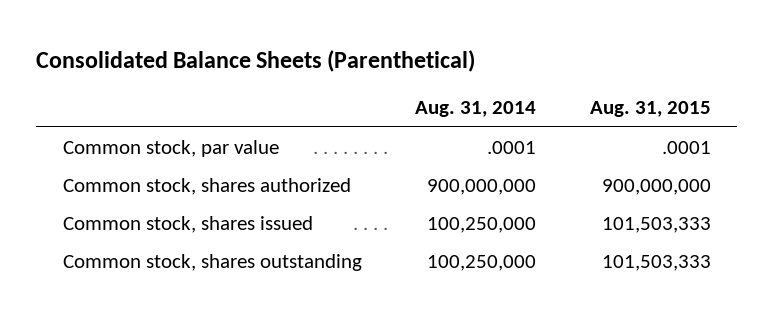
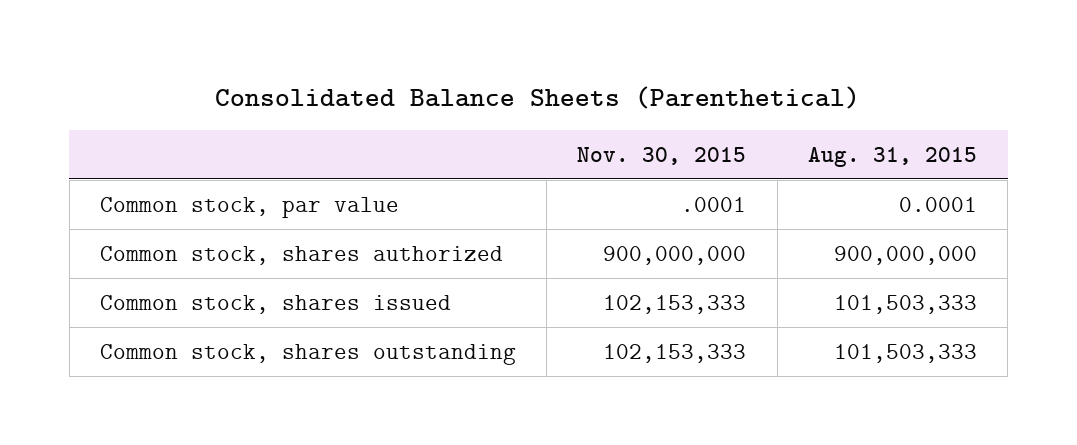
- | Aug. 31, 2014 | Aug. 31, 2015
+ | Nov. 30, 2015 | Aug. 31, 2015
- Common stock, par value | .0001 | .0001
+ Common stock, par value | .0001 | 0.0001

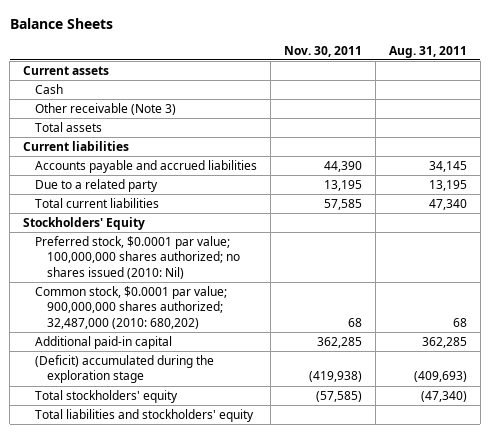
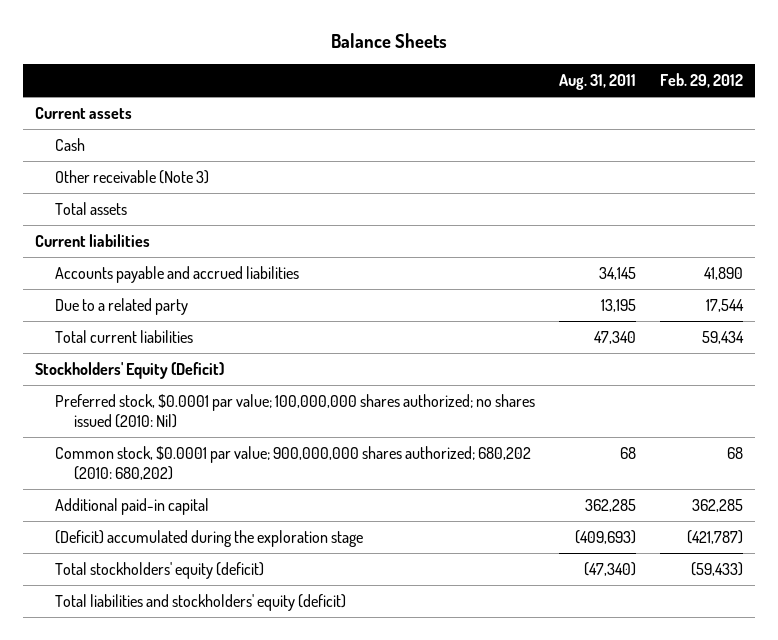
- | Nov. 30, 2011 | Aug. 31, 2011
+ | Aug. 31, 2011 | Feb. 29, 2012
- Stockholders' Equity
+ Stockholders' Equity (Deficit)
- Common stock, $0.0001 par value; 900,000,000 shares authorized; 32,487,000 (2010: 680,202) | 68 | 68
+ Common stock, $0.0001 par value; 900,000,000 shares authorized; 680,202 (2010: 680,202) | 68 | 68
- Total stockholders' equity | (57,585) | (47,340)
- Total liabilities and stockholders' equity
+ Total stockholders' equity (deficit) | (47,340) | (59,433)
+ Total liabilities and stockholders' equity (deficit)

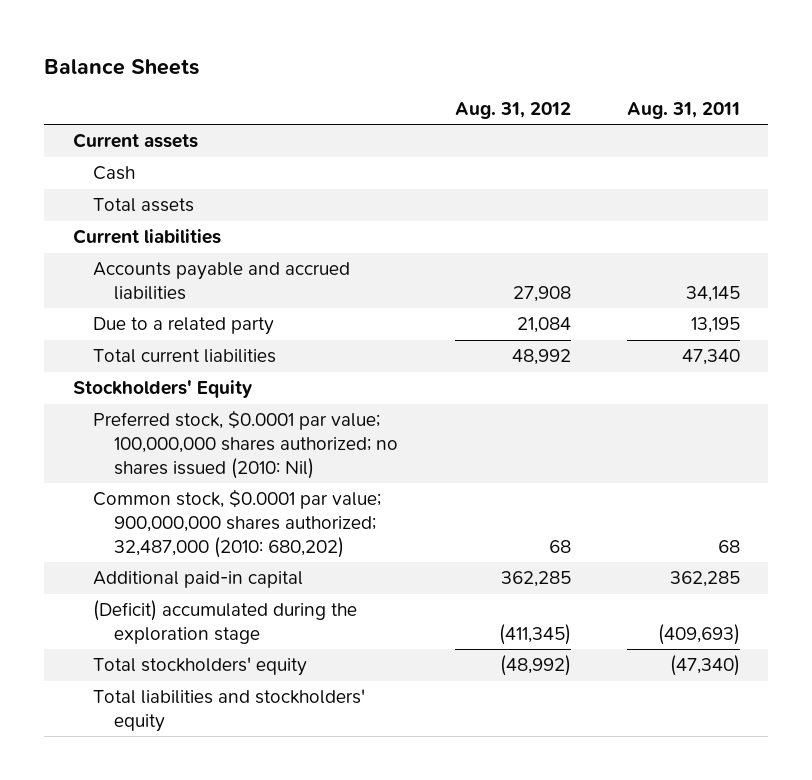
- | Aug. 31, 2011 | Feb. 29, 2012
+ | Aug. 31, 2012 | Aug. 31, 2011
- Other receivable (Note 3)
- Stockholders' Equity (Deficit)
+ Stockholders' Equity
- Common stock, $0.0001 par value; 900,000,000 shares authorized; 680,202 (2010: 680,202) | 68 | 68
+ Common stock, $0.0001 par value; 900,000,000 shares authorized; 32,487,000 (2010: 680,202) | 68 | 68
- Total stockholders' equity (deficit) | (47,340) | (59,433)
- Total liabilities and stockholders' equity (deficit)
+ Total stockholders' equity | (48,992) | (47,340)
+ Total liabilities and stockholders' equity

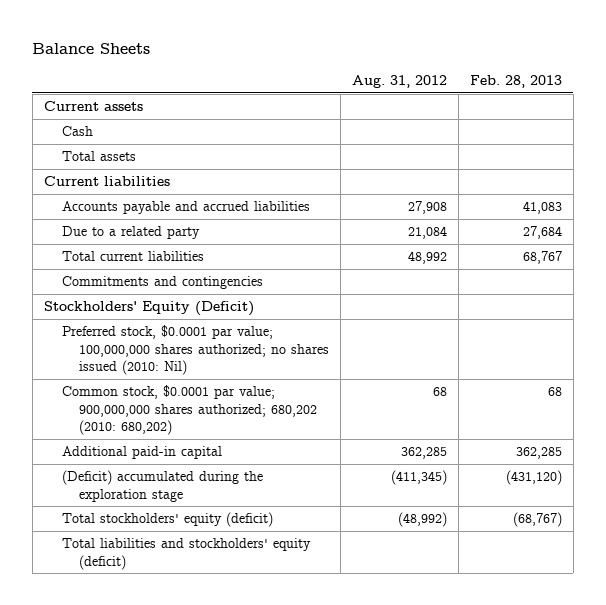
- | Aug. 31, 2012 | Aug. 31, 2011
+ | Aug. 31, 2012 | Feb. 28, 2013
- Stockholders' Equity
+ Commitments and contingencies
+ Stockholders' Equity (Deficit)
- Common stock, $0.0001 par value; 900,000,000 shares authorized; 32,487,000 (2010: 680,202) | 68 | 68
+ Common stock, $0.0001 par value; 900,000,000 shares authorized; 680,202 (2010: 680,202) | 68 | 68
- Total stockholders' equity | (48,992) | (47,340)
- Total liabilities and stockholders' equity
+ Total stockholders' equity (deficit) | (48,992) | (68,767)
+ Total liabilities and stockholders' equity (deficit)

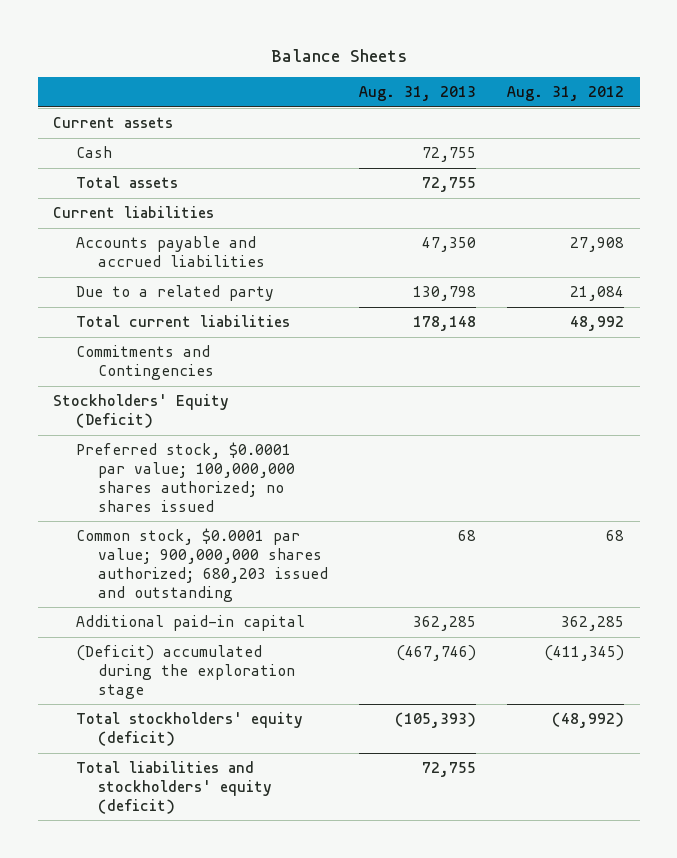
- | Aug. 31, 2012 | Feb. 28, 2013
+ | Aug. 31, 2013 | Aug. 31, 2012
- Commitments and contingencies
+ Commitments and Contingencies
- Preferred stock, $0.0001 par value; 100,000,000 shares authorized; no shares issued (2010: Nil)
- Common stock, $0.0001 par value; 900,000,000 shares authorized; 680,202 (2010: 680,202) | 68 | 68
+ Preferred stock, $0.0001 par value; 100,000,000 shares authorized; no shares issued
+ Common stock, $0.0001 par value; 900,000,000 shares authorized; 680,203 issued and outstanding | 68 | 68

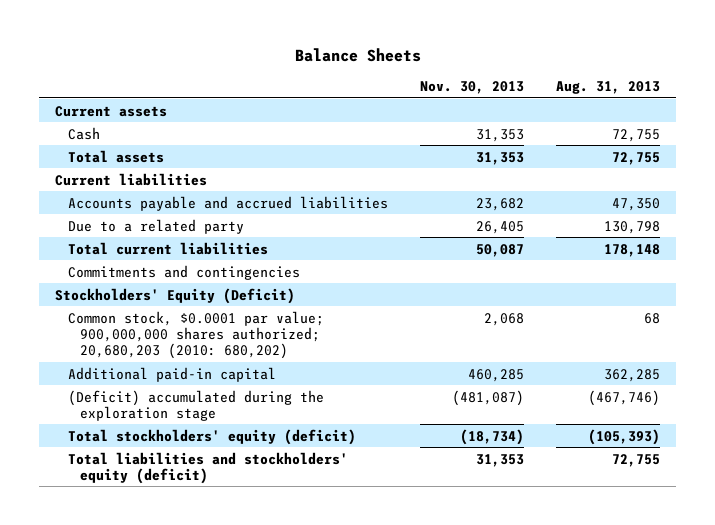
- | Aug. 31, 2013 | Aug. 31, 2012
+ | Nov. 30, 2013 | Aug. 31, 2013
- Commitments and Contingencies
+ Commitments and contingencies
- Preferred stock, $0.0001 par value; 100,000,000 shares authorized; no shares issued
- Common stock, $0.0001 par value; 900,000,000 shares authorized; 680,203 issued and outstanding | 68 | 68
+ Common stock, $0.0001 par value; 900,000,000 shares authorized; 20,680,203 (2010: 680,202) | 2,068 | 68

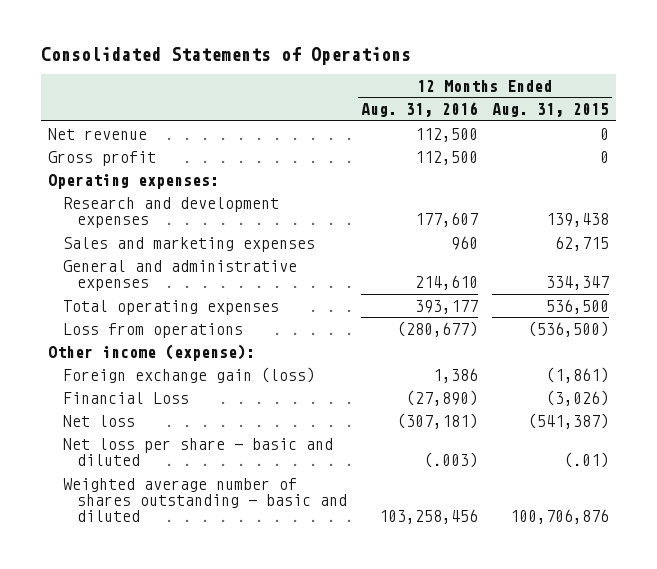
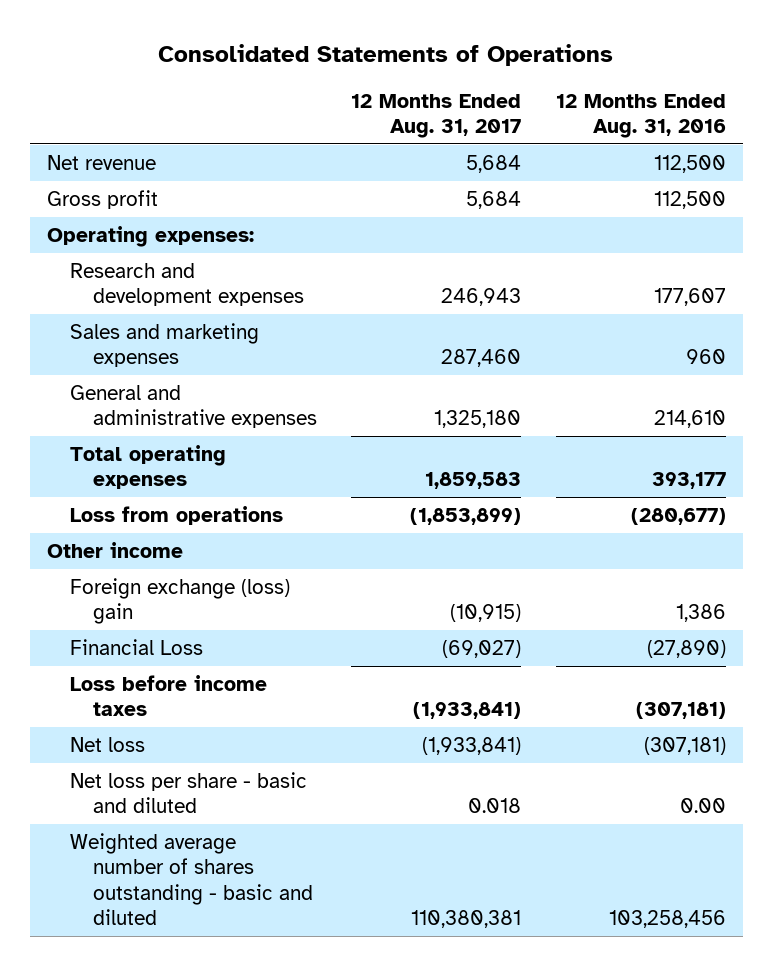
- | 12 Months Ended Aug. 31, 2016 | 12 Months Ended Aug. 31, 2015
+ | 12 Months Ended Aug. 31, 2017 | 12 Months Ended Aug. 31, 2016
- Other income (expense):
- Foreign exchange gain (loss) | 1,386 | (1,861)
+ Other income
+ Foreign exchange (loss) gain | (10,915) | 1,386
+ Loss before income taxes | (1,933,841) | (307,181)
- Net loss per share - basic and diluted | (.003) | (.01)
+ Net loss per share - basic and diluted | 0.018 | 0.00

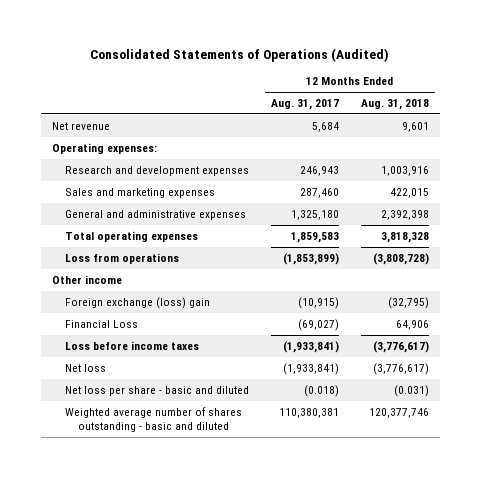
- Consolidated Statements of Operations
+ Consolidated Statements of Operations (Audited)
- | 12 Months Ended Aug. 31, 2017 | 12 Months Ended Aug. 31, 2016
+ | 12 Months Ended Aug. 31, 2017 | 12 Months Ended Aug. 31, 2018
- Gross profit | 5,684 | 112,500
- Net loss per share - basic and diluted | 0.018 | 0.00
+ Net loss per share - basic and diluted | (0.018) | (0.031)

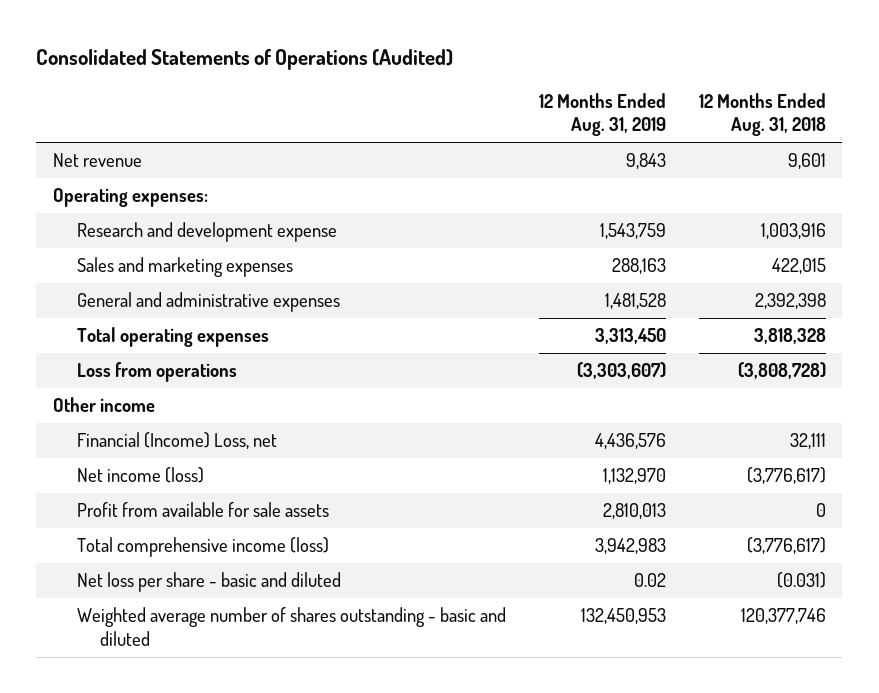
- | 12 Months Ended Aug. 31, 2017 | 12 Months Ended Aug. 31, 2018
+ | 12 Months Ended Aug. 31, 2019 | 12 Months Ended Aug. 31, 2018
- Research and development expenses | 246,943 | 1,003,916
+ Research and development expense | 1,543,759 | 1,003,916
- Foreign exchange (loss) gain | (10,915) | (32,795)
- Financial Loss | (69,027) | 64,906
- Loss before income taxes | (1,933,841) | (3,776,617)
- Net loss | (1,933,841) | (3,776,617)
+ Financial (Income) Loss, net | 4,436,576 | 32,111
+ Net income (loss) | 1,132,970 | (3,776,617)
+ Profit from available for sale assets | 2,810,013 | 0
+ Total comprehensive income (loss) | 3,942,983 | (3,776,617)

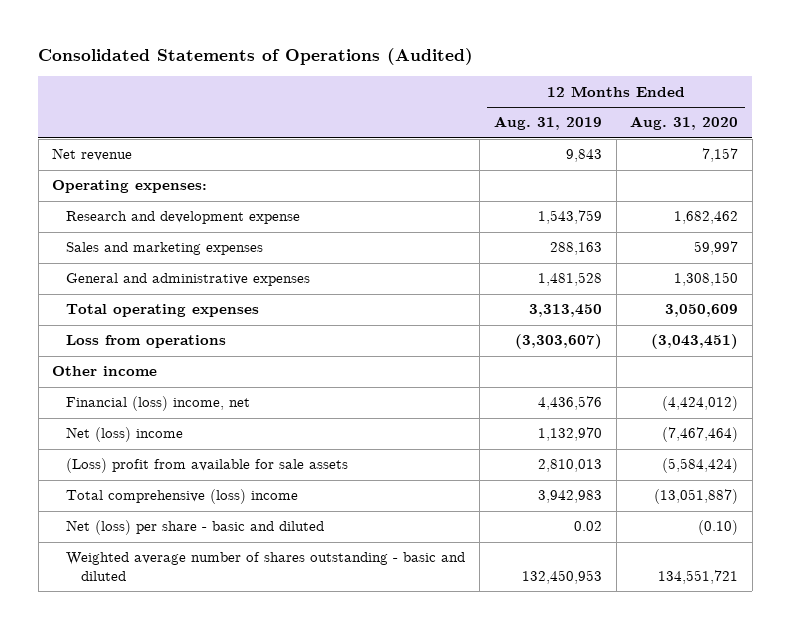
- | 12 Months Ended Aug. 31, 2019 | 12 Months Ended Aug. 31, 2018
+ | 12 Months Ended Aug. 31, 2019 | 12 Months Ended Aug. 31, 2020
- Financial (Income) Loss, net | 4,436,576 | 32,111
- Net income (loss) | 1,132,970 | (3,776,617)
- Profit from available for sale assets | 2,810,013 | 0
- Total comprehensive income (loss) | 3,942,983 | (3,776,617)
- Net loss per share - basic and diluted | 0.02 | (0.031)
+ Financial (loss) income, net | 4,436,576 | (4,424,012)
+ Net (loss) income | 1,132,970 | (7,467,464)
+ (Loss) profit from available for sale assets | 2,810,013 | (5,584,424)
+ Total comprehensive (loss) income | 3,942,983 | (13,051,887)
+ Net (loss) per share - basic and diluted | 0.02 | (0.10)

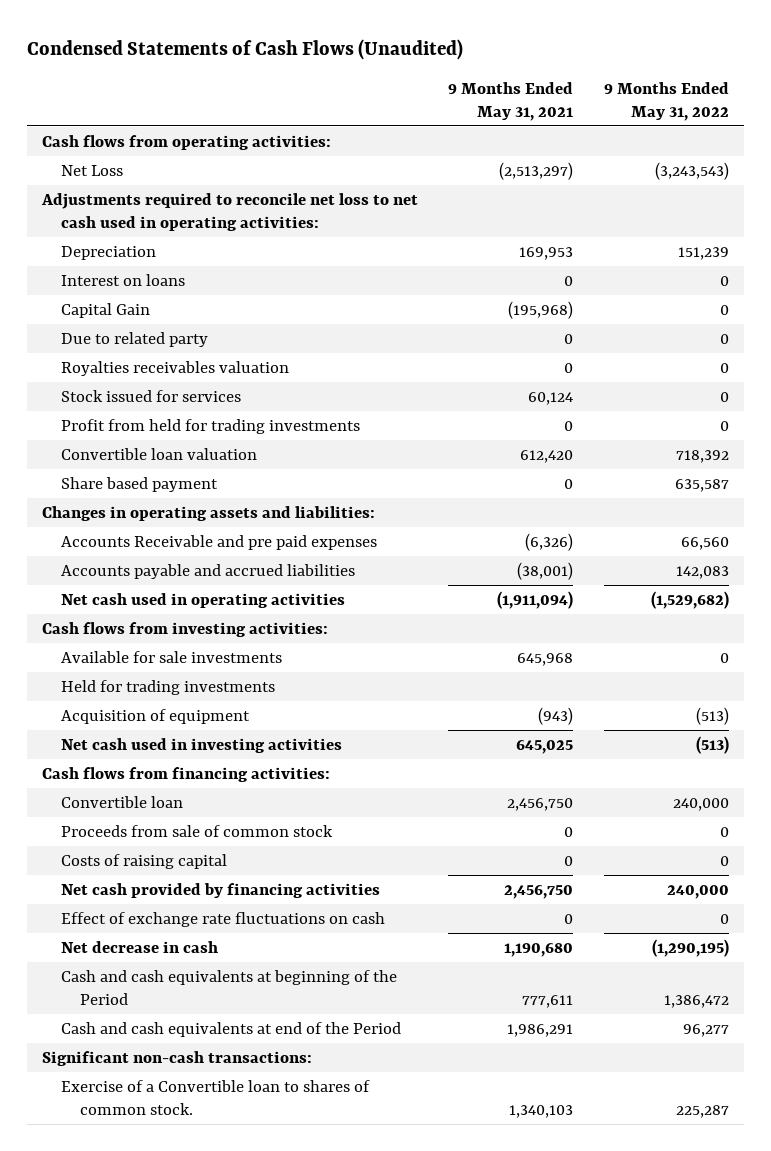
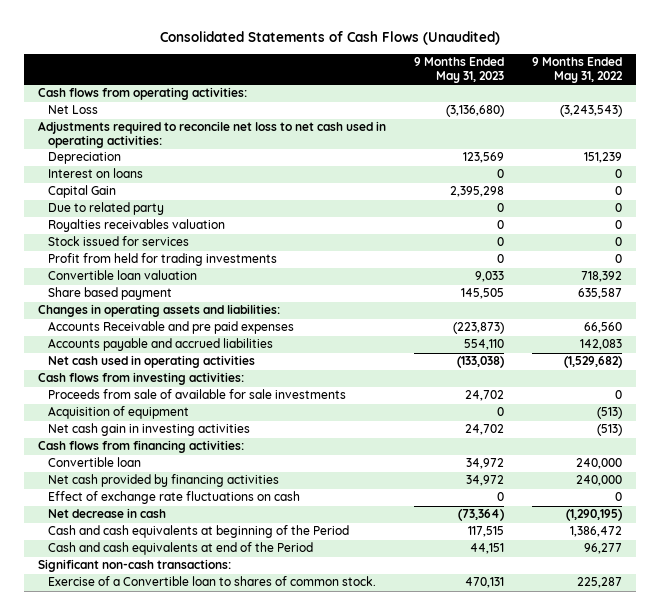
- Condensed Statements of Cash Flows (Unaudited)
+ Consolidated Statements of Cash Flows (Unaudited)
- | 9 Months Ended May 31, 2021 | 9 Months Ended May 31, 2022
+ | 9 Months Ended May 31, 2023 | 9 Months Ended May 31, 2022
- Available for sale investments | 645,968 | 0
- Held for trading investments
+ Proceeds from sale of available for sale investments | 24,702 | 0
- Net cash used in investing activities | 645,025 | (513)
+ Net cash gain in investing activities | 24,702 | (513)
- Proceeds from sale of common stock | 0 | 0
- Costs of raising capital | 0 | 0

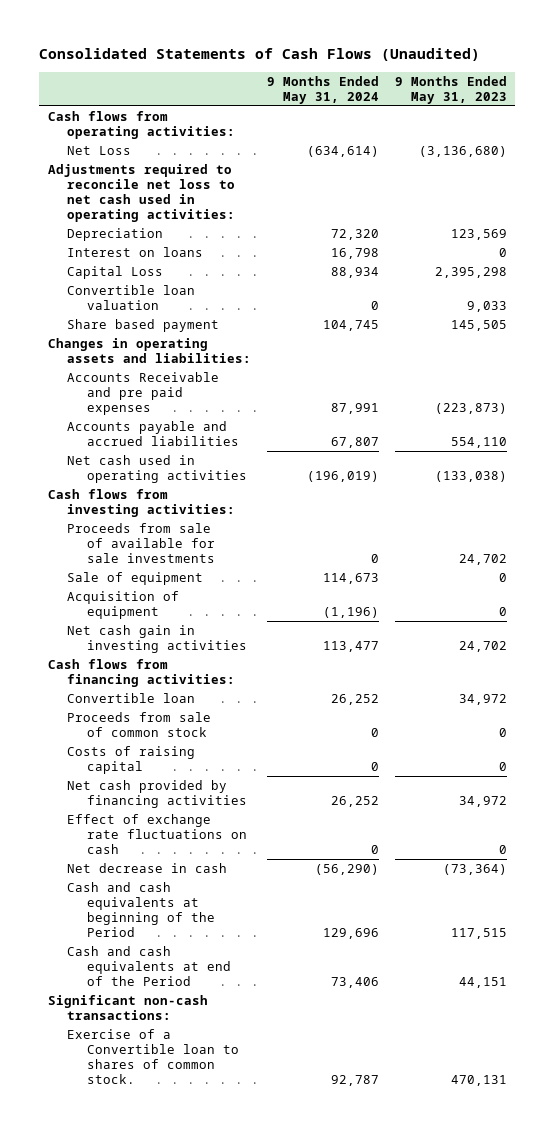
- | 9 Months Ended May 31, 2023 | 9 Months Ended May 31, 2022
+ | 9 Months Ended May 31, 2024 | 9 Months Ended May 31, 2023
- Capital Gain | 2,395,298 | 0
- Due to related party | 0 | 0
- Royalties receivables valuation | 0 | 0
- Stock issued for services | 0 | 0
- Profit from held for trading investments | 0 | 0
+ Capital Loss | 88,934 | 2,395,298
+ Sale of equipment | 114,673 | 0
+ Proceeds from sale of common stock | 0 | 0
+ Costs of raising capital | 0 | 0

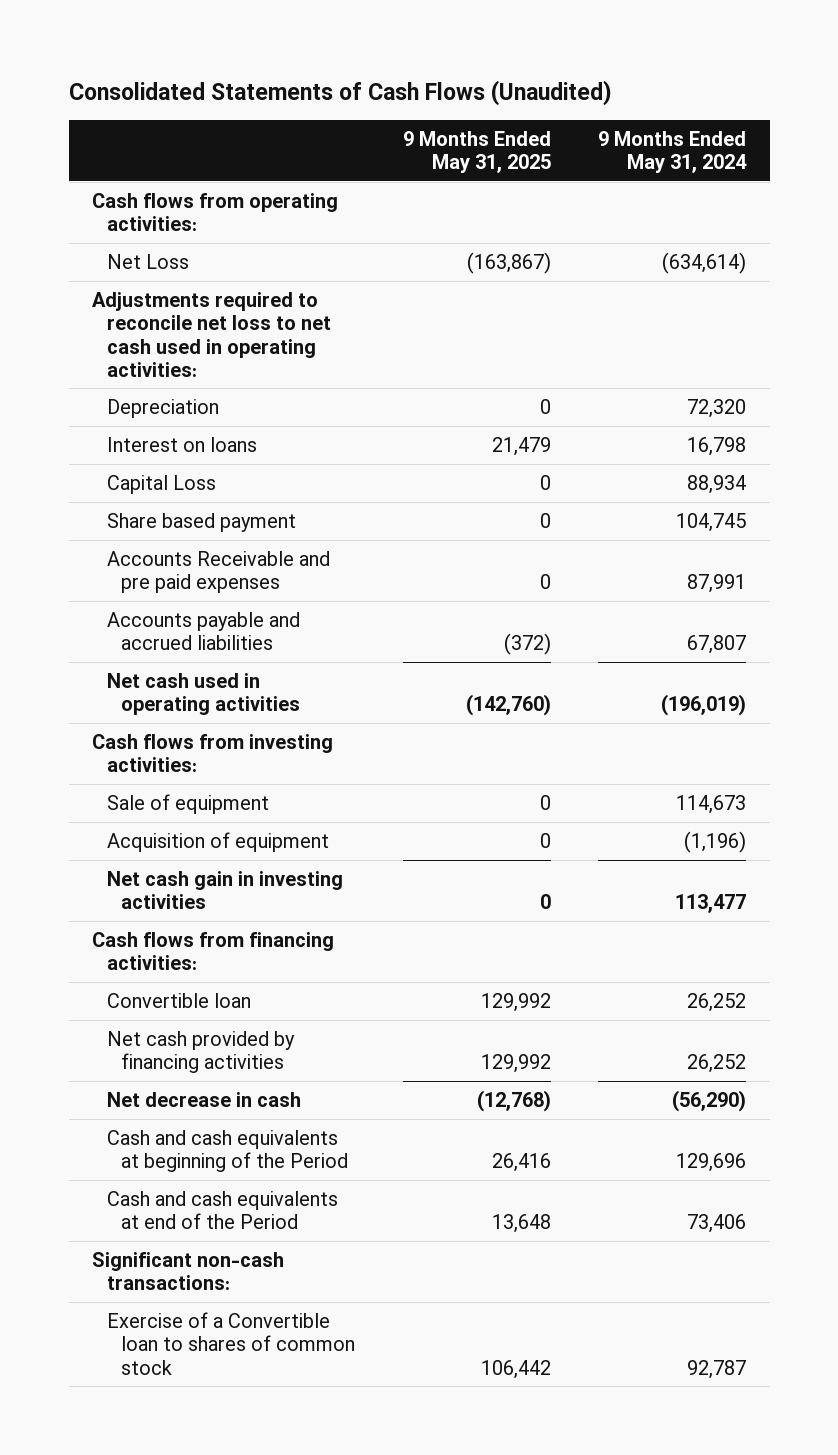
- | 9 Months Ended May 31, 2024 | 9 Months Ended May 31, 2023
+ | 9 Months Ended May 31, 2025 | 9 Months Ended May 31, 2024
- Convertible loan valuation | 0 | 9,033
- Changes in operating assets and liabilities:
- Proceeds from sale of available for sale investments | 0 | 24,702
- Proceeds from sale of common stock | 0 | 0
- Costs of raising capital | 0 | 0
- Effect of exchange rate fluctuations on cash | 0 | 0
- Exercise of a Convertible loan to shares of common stock. | 92,787 | 470,131
+ Exercise of a Convertible loan to shares of common stock | 106,442 | 92,787

